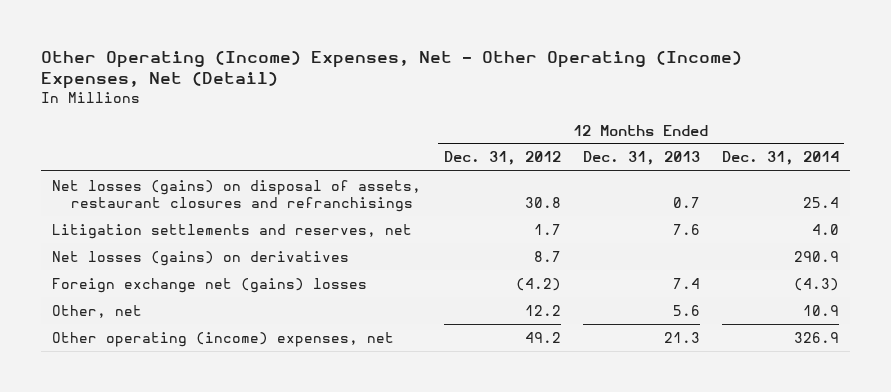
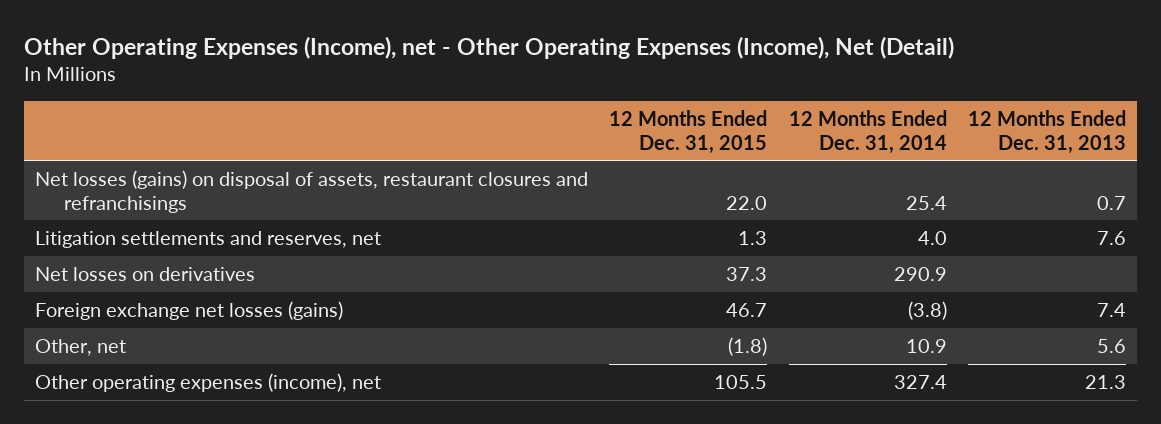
- Other Operating (Income) Expenses, Net - Other Operating (Income) Expenses, Net (Detail)
+ Other Operating Expenses (Income), net - Other Operating Expenses (Income), Net (Detail)
- | 12 Months Ended Dec. 31, 2012 | 12 Months Ended Dec. 31, 2013 | 12 Months Ended Dec. 31, 2014
+ | 12 Months Ended Dec. 31, 2015 | 12 Months Ended Dec. 31, 2014 | 12 Months Ended Dec. 31, 2013
- Net losses (gains) on derivatives | 8.7 | | 290.9
- Foreign exchange net (gains) losses | (4.2) | 7.4 | (4.3)
+ Net losses on derivatives | 37.3 | 290.9 |
+ Foreign exchange net losses (gains) | 46.7 | (3.8) | 7.4
- Other operating (income) expenses, net | 49.2 | 21.3 | 326.9
+ Other operating expenses (income), net | 105.5 | 327.4 | 21.3

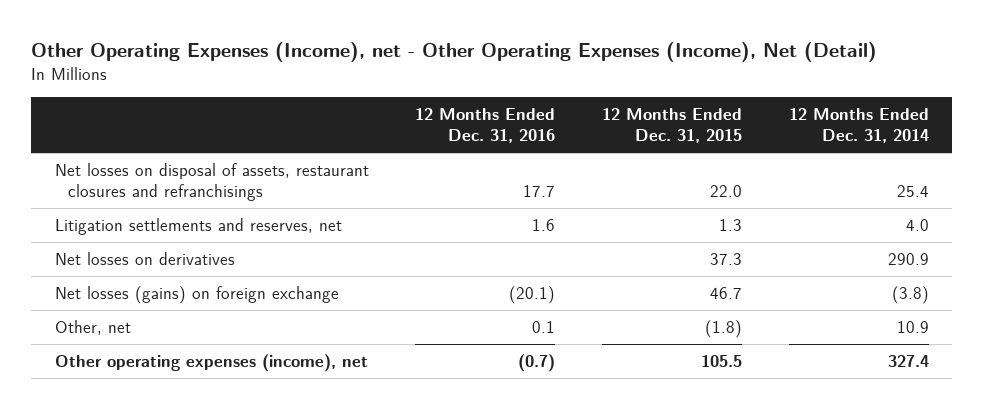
- | 12 Months Ended Dec. 31, 2015 | 12 Months Ended Dec. 31, 2014 | 12 Months Ended Dec. 31, 2013
+ | 12 Months Ended Dec. 31, 2016 | 12 Months Ended Dec. 31, 2015 | 12 Months Ended Dec. 31, 2014
- Net losses (gains) on disposal of assets, restaurant closures and refranchisings | 22.0 | 25.4 | 0.7
+ Net losses on disposal of assets, restaurant closures and refranchisings | 17.7 | 22.0 | 25.4
- Foreign exchange net losses (gains) | 46.7 | (3.8) | 7.4
+ Net losses (gains) on foreign exchange | (20.1) | 46.7 | (3.8)

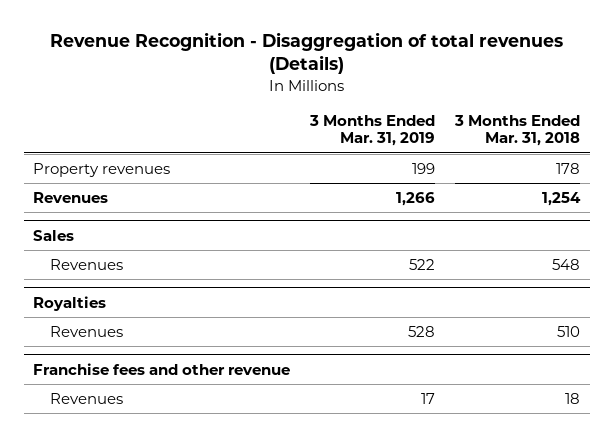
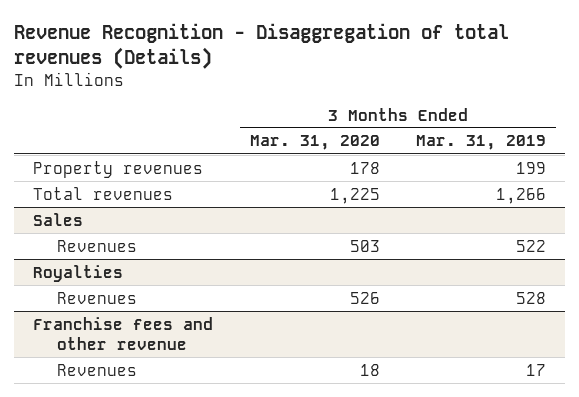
- | 3 Months Ended Mar. 31, 2019 | 3 Months Ended Mar. 31, 2018
+ | 3 Months Ended Mar. 31, 2020 | 3 Months Ended Mar. 31, 2019
- Revenues | 1,266 | 1,254
+ Total revenues | 1,225 | 1,266

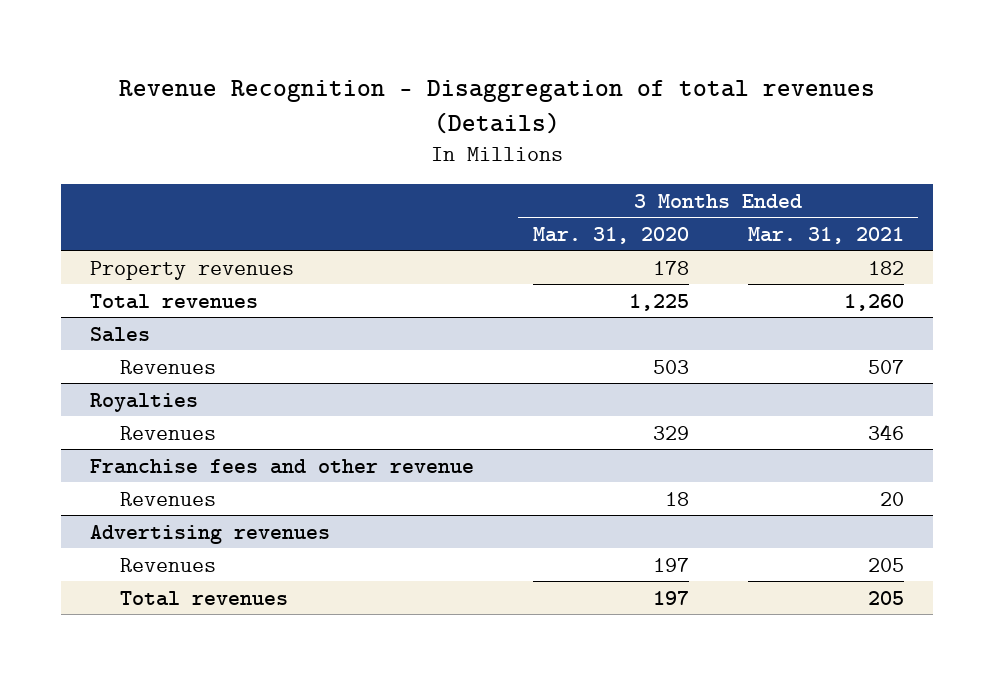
- | 3 Months Ended Mar. 31, 2020 | 3 Months Ended Mar. 31, 2019
+ | 3 Months Ended Mar. 31, 2020 | 3 Months Ended Mar. 31, 2021
@ Royalties
- Revenues | 526 | 528
+ Revenues | 329 | 346
+ Advertising revenues
+ Revenues | 197 | 205
+ Total revenues | 197 | 205

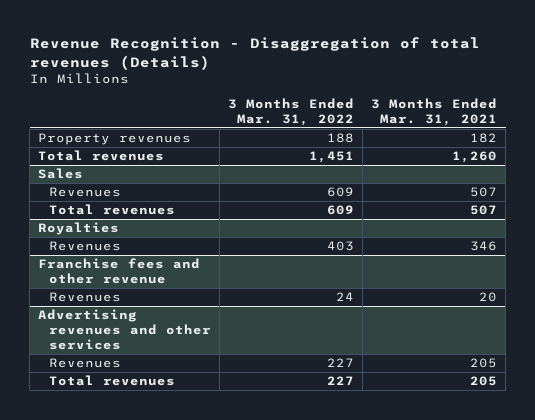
- | 3 Months Ended Mar. 31, 2020 | 3 Months Ended Mar. 31, 2021
+ | 3 Months Ended Mar. 31, 2022 | 3 Months Ended Mar. 31, 2021
@ Sales
+ Total revenues | 609 | 507
- Advertising revenues
+ Advertising revenues and other services

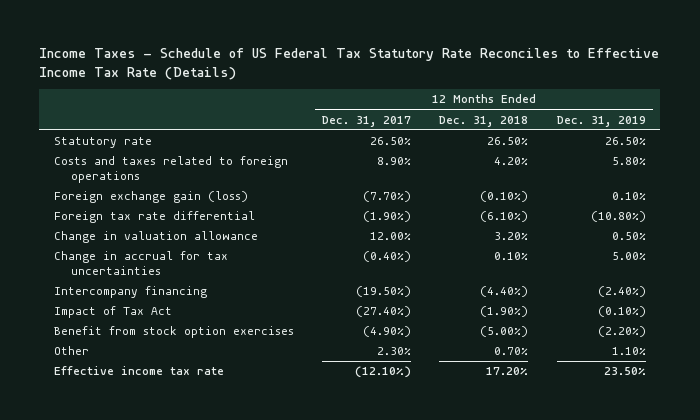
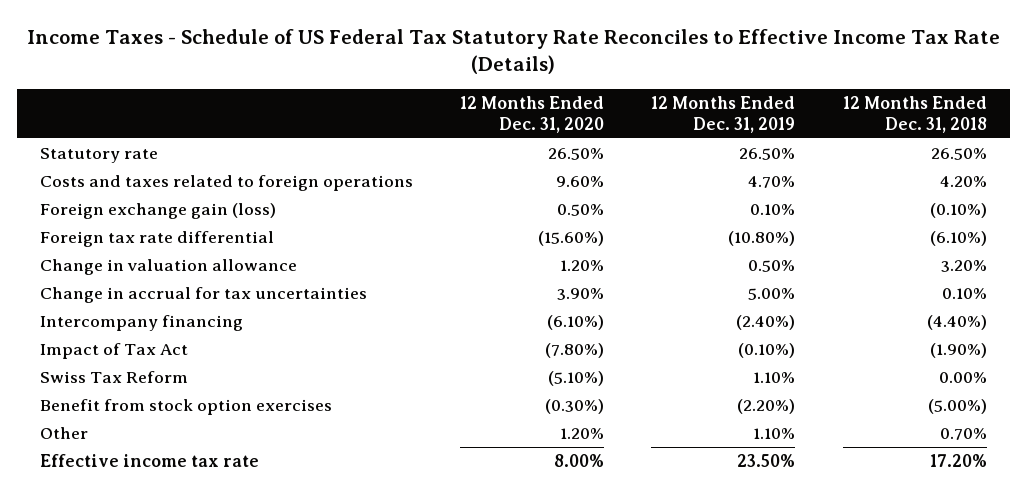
- | 12 Months Ended Dec. 31, 2017 | 12 Months Ended Dec. 31, 2018 | 12 Months Ended Dec. 31, 2019
+ | 12 Months Ended Dec. 31, 2020 | 12 Months Ended Dec. 31, 2019 | 12 Months Ended Dec. 31, 2018
- Costs and taxes related to foreign operations | 8.90% | 4.20% | 5.80%
+ Costs and taxes related to foreign operations | 9.60% | 4.70% | 4.20%
+ Swiss Tax Reform | (5.10%) | 1.10% | 0.00%

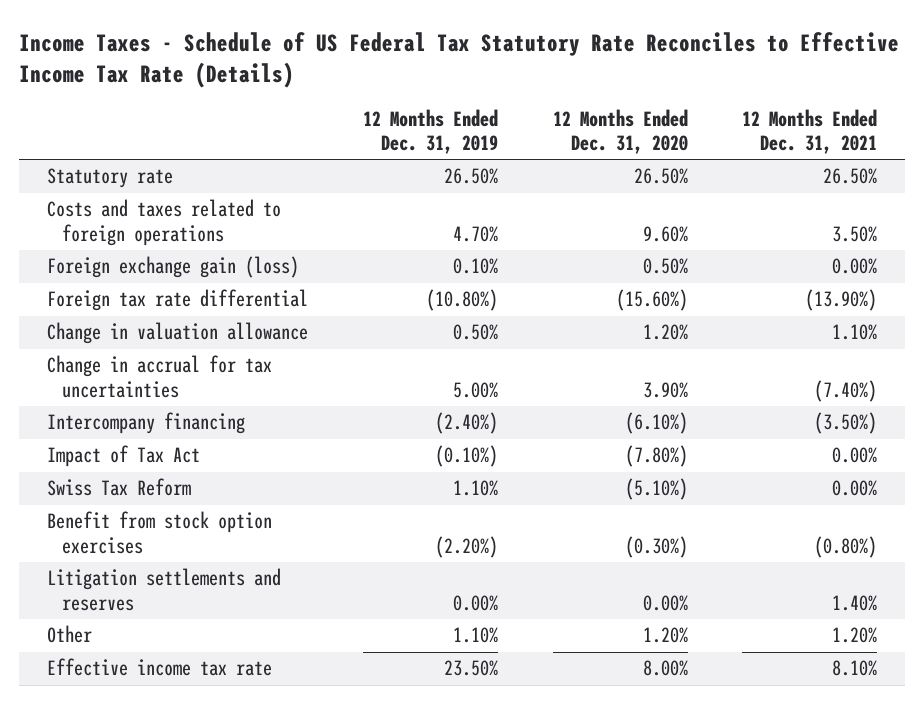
- | 12 Months Ended Dec. 31, 2020 | 12 Months Ended Dec. 31, 2019 | 12 Months Ended Dec. 31, 2018
+ | 12 Months Ended Dec. 31, 2019 | 12 Months Ended Dec. 31, 2020 | 12 Months Ended Dec. 31, 2021
+ Litigation settlements and reserves | 0.00% | 0.00% | 1.40%

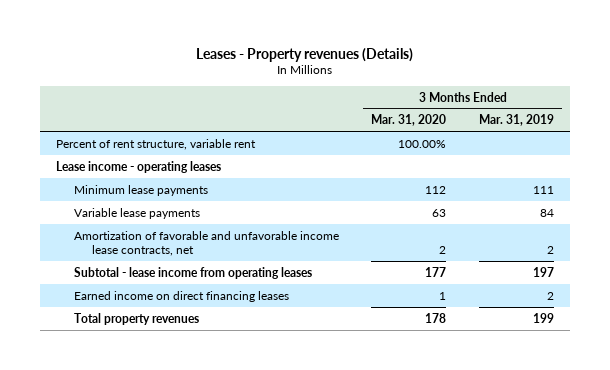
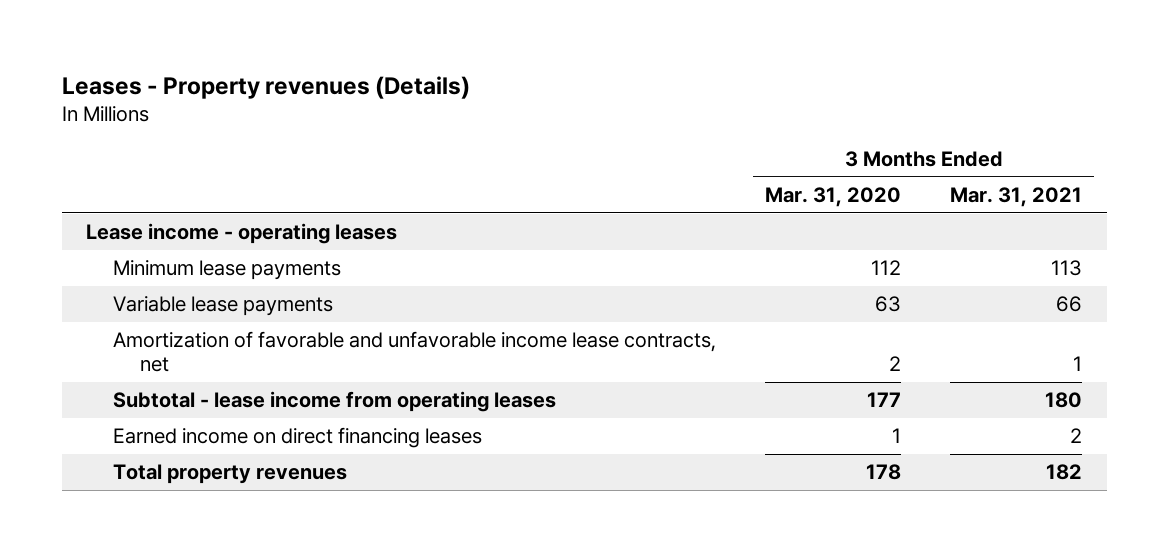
- | 3 Months Ended Mar. 31, 2020 | 3 Months Ended Mar. 31, 2019
+ | 3 Months Ended Mar. 31, 2020 | 3 Months Ended Mar. 31, 2021
- Percent of rent structure, variable rent | 100.00% |

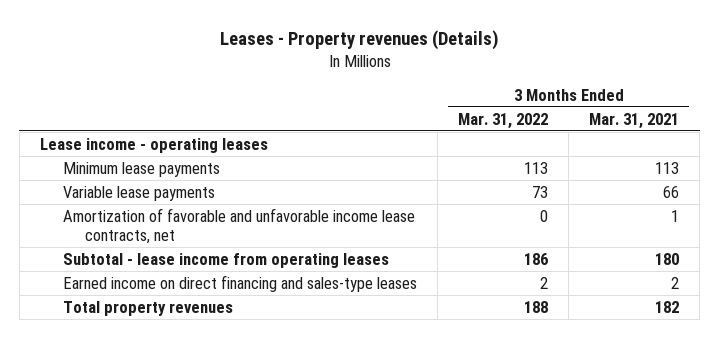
- | 3 Months Ended Mar. 31, 2020 | 3 Months Ended Mar. 31, 2021
+ | 3 Months Ended Mar. 31, 2022 | 3 Months Ended Mar. 31, 2021
- Earned income on direct financing leases | 1 | 2
+ Earned income on direct financing and sales-type leases | 2 | 2

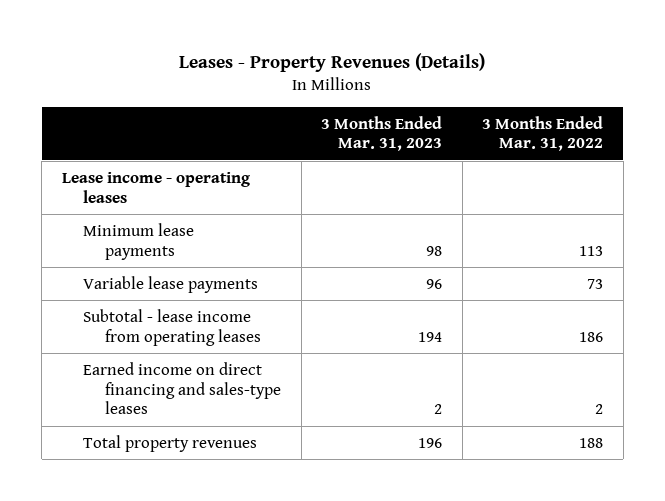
- Leases - Property revenues (Details)
+ Leases - Property Revenues (Details)
- | 3 Months Ended Mar. 31, 2022 | 3 Months Ended Mar. 31, 2021
+ | 3 Months Ended Mar. 31, 2023 | 3 Months Ended Mar. 31, 2022
- Amortization of favorable and unfavorable income lease contracts, net | 0 | 1

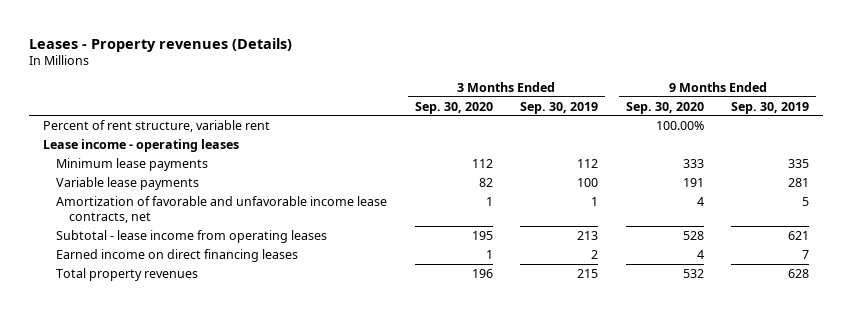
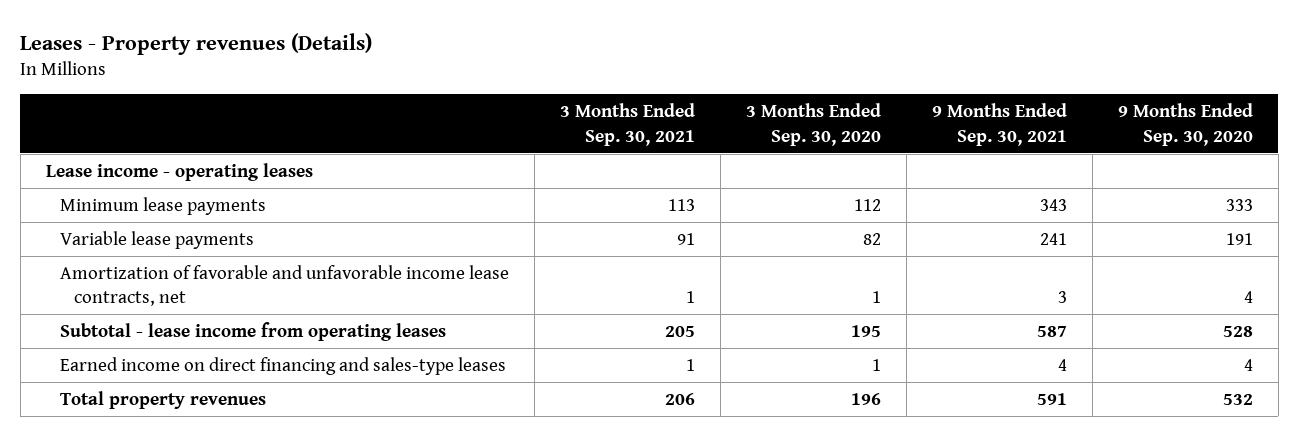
- | 3 Months Ended Sep. 30, 2020 | 3 Months Ended Sep. 30, 2019 | 9 Months Ended Sep. 30, 2020 | 9 Months Ended Sep. 30, 2019
+ | 3 Months Ended Sep. 30, 2021 | 3 Months Ended Sep. 30, 2020 | 9 Months Ended Sep. 30, 2021 | 9 Months Ended Sep. 30, 2020
- Percent of rent structure, variable rent | | | 100.00% |
- Earned income on direct financing leases | 1 | 2 | 4 | 7
+ Earned income on direct financing and sales-type leases | 1 | 1 | 4 | 4

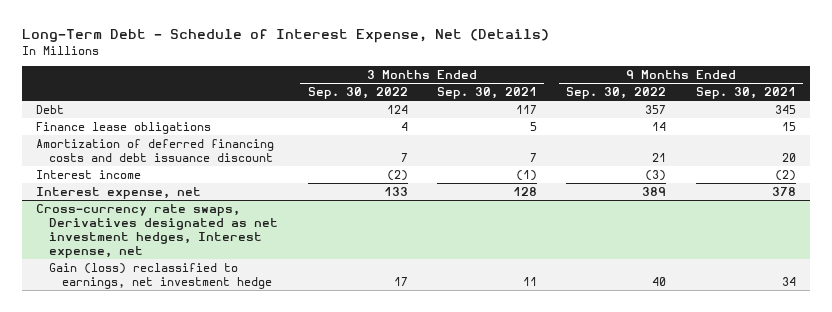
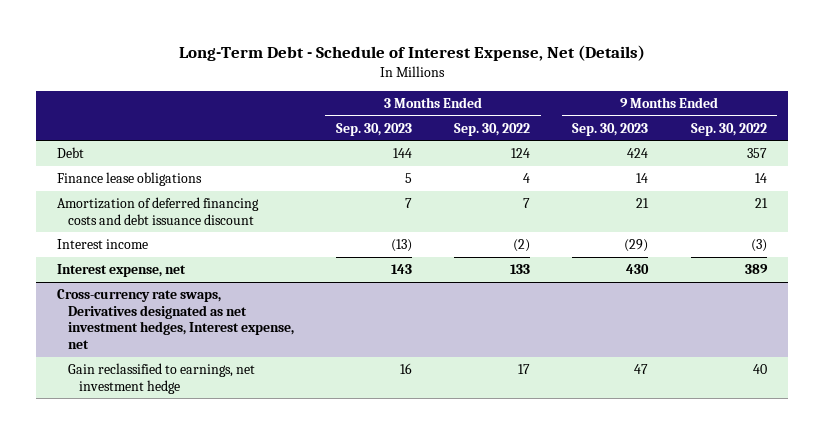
- | 3 Months Ended Sep. 30, 2022 | 3 Months Ended Sep. 30, 2021 | 9 Months Ended Sep. 30, 2022 | 9 Months Ended Sep. 30, 2021
+ | 3 Months Ended Sep. 30, 2023 | 3 Months Ended Sep. 30, 2022 | 9 Months Ended Sep. 30, 2023 | 9 Months Ended Sep. 30, 2022
@ Cross-currency rate swaps, Derivatives designated as net investment hedges, Interest expense, net
- Gain (loss) reclassified to earnings, net investment hedge | 17 | 11 | 40 | 34
+ Gain reclassified to earnings, net investment hedge | 16 | 17 | 47 | 40

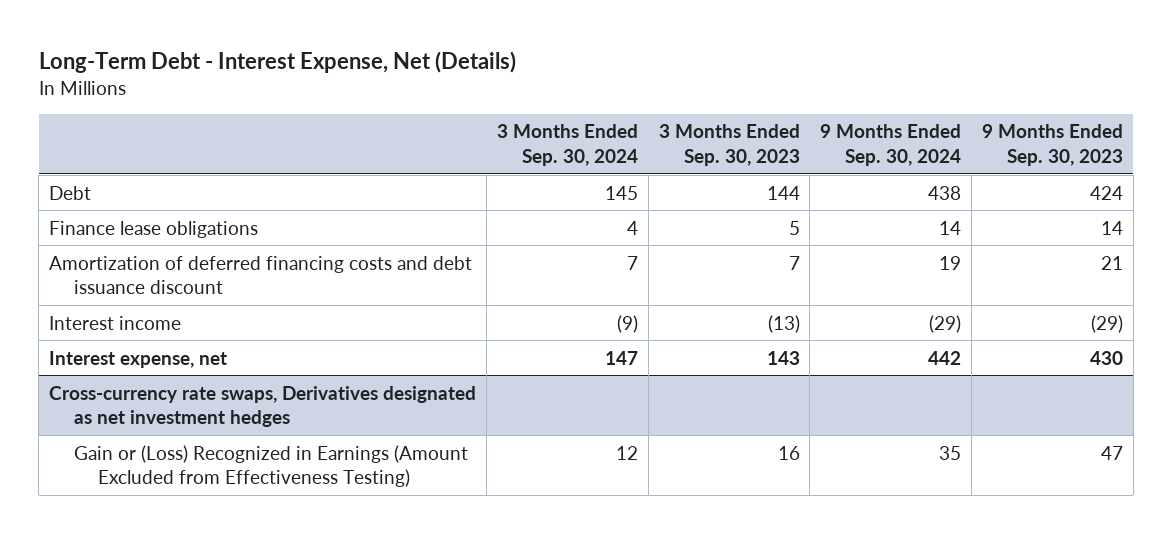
- Long-Term Debt - Schedule of Interest Expense, Net (Details)
+ Long-Term Debt - Interest Expense, Net (Details)
- | 3 Months Ended Sep. 30, 2023 | 3 Months Ended Sep. 30, 2022 | 9 Months Ended Sep. 30, 2023 | 9 Months Ended Sep. 30, 2022
+ | 3 Months Ended Sep. 30, 2024 | 3 Months Ended Sep. 30, 2023 | 9 Months Ended Sep. 30, 2024 | 9 Months Ended Sep. 30, 2023
- Cross-currency rate swaps, Derivatives designated as net investment hedges, Interest expense, net
- Gain reclassified to earnings, net investment hedge | 16 | 17 | 47 | 40
+ Cross-currency rate swaps, Derivatives designated as net investment hedges
+ Gain or (Loss) Recognized in Earnings (Amount Excluded from Effectiveness Testing) | 12 | 16 | 35 | 47

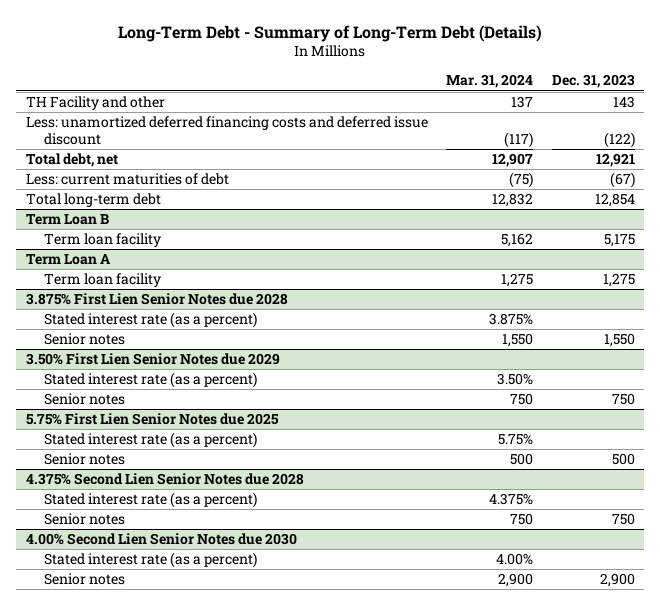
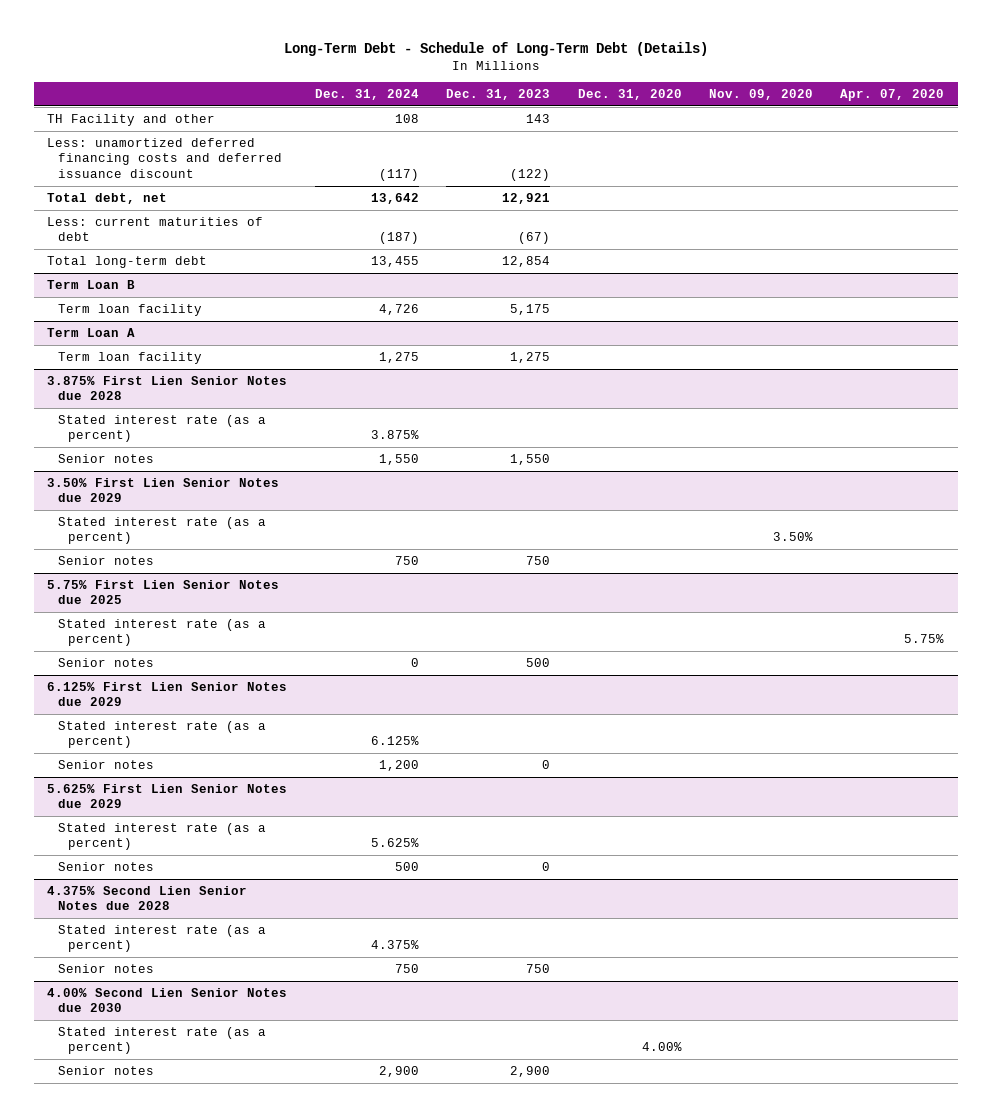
- Long-Term Debt - Summary of Long-Term Debt (Details)
+ Long-Term Debt - Schedule of Long-Term Debt (Details)
- | Mar. 31, 2024 | Dec. 31, 2023
+ | Dec. 31, 2024 | Dec. 31, 2023 | Dec. 31, 2020 | Nov. 09, 2020 | Apr. 07, 2020
- Less: unamortized deferred financing costs and deferred issue discount | (117) | (122)
+ Less: unamortized deferred financing costs and deferred issuance discount | (117) | (122) | | |
+ 6.125% First Lien Senior Notes due 2029
+ Stated interest rate (as a percent) | 6.125% | | | |
+ Senior notes | 1,200 | 0 | | |
+ 5.625% First Lien Senior Notes due 2029
+ Stated interest rate (as a percent) | 5.625% | | | |
+ Senior notes | 500 | 0 | | |

